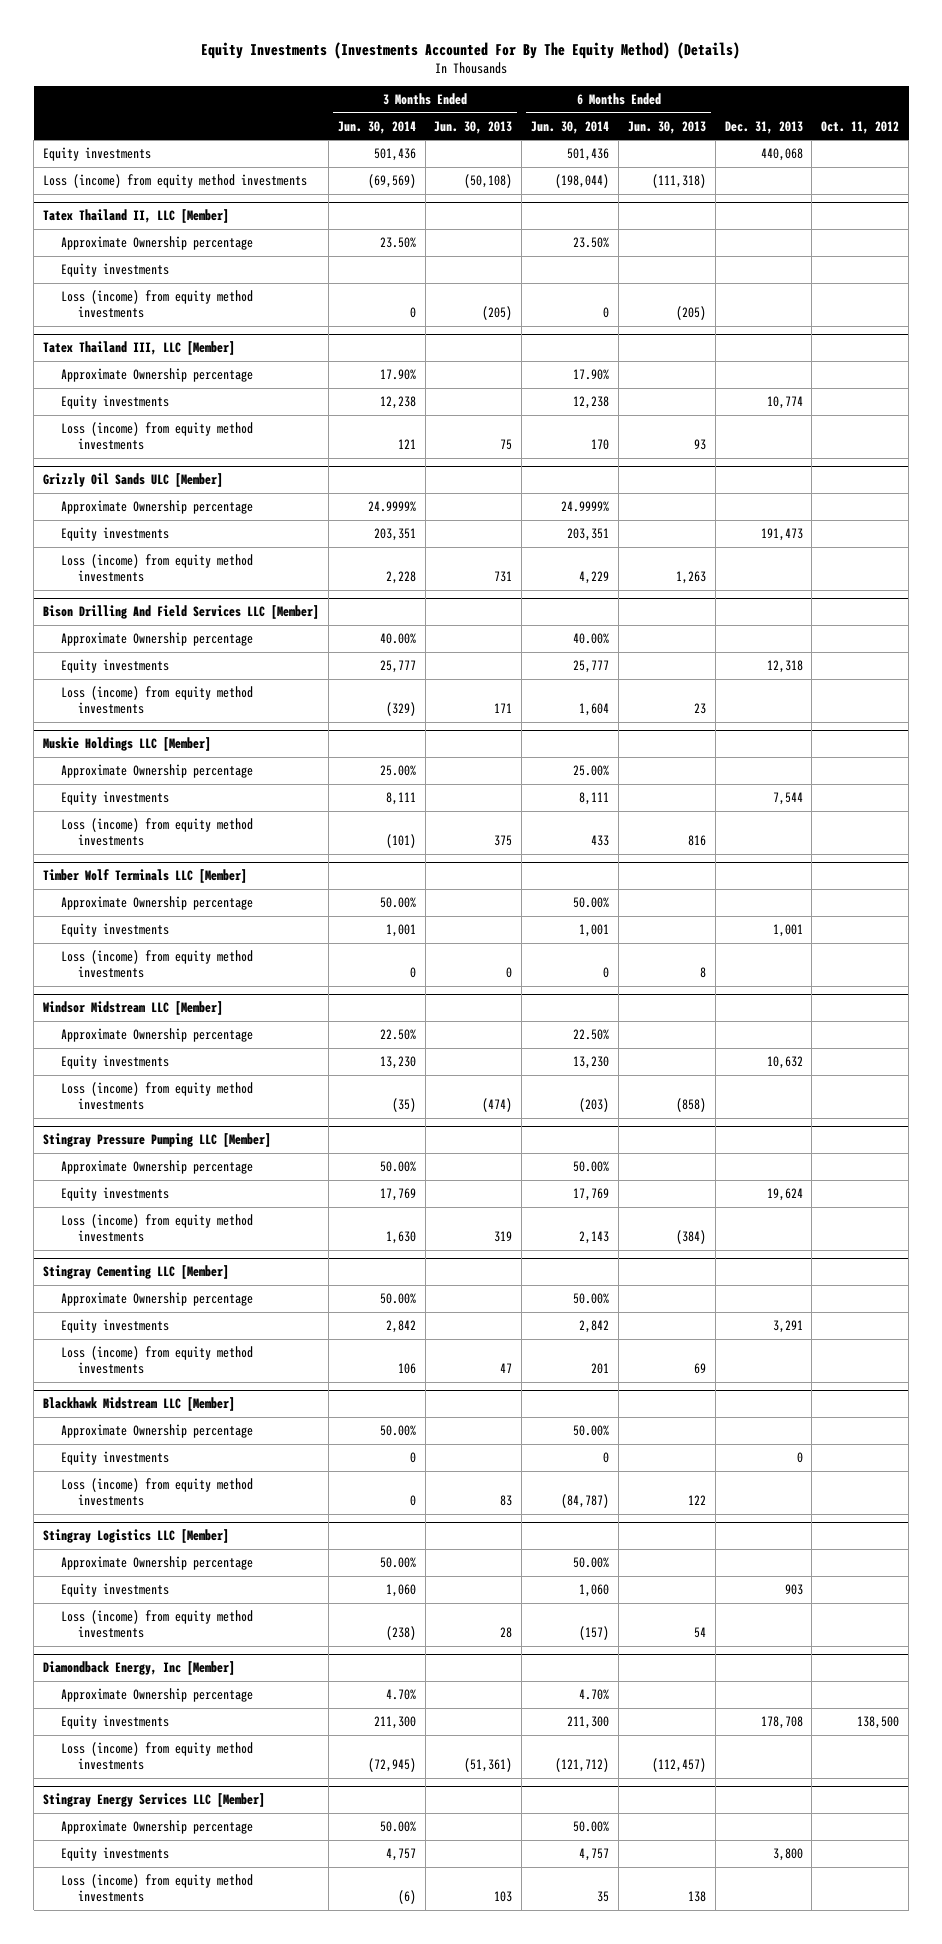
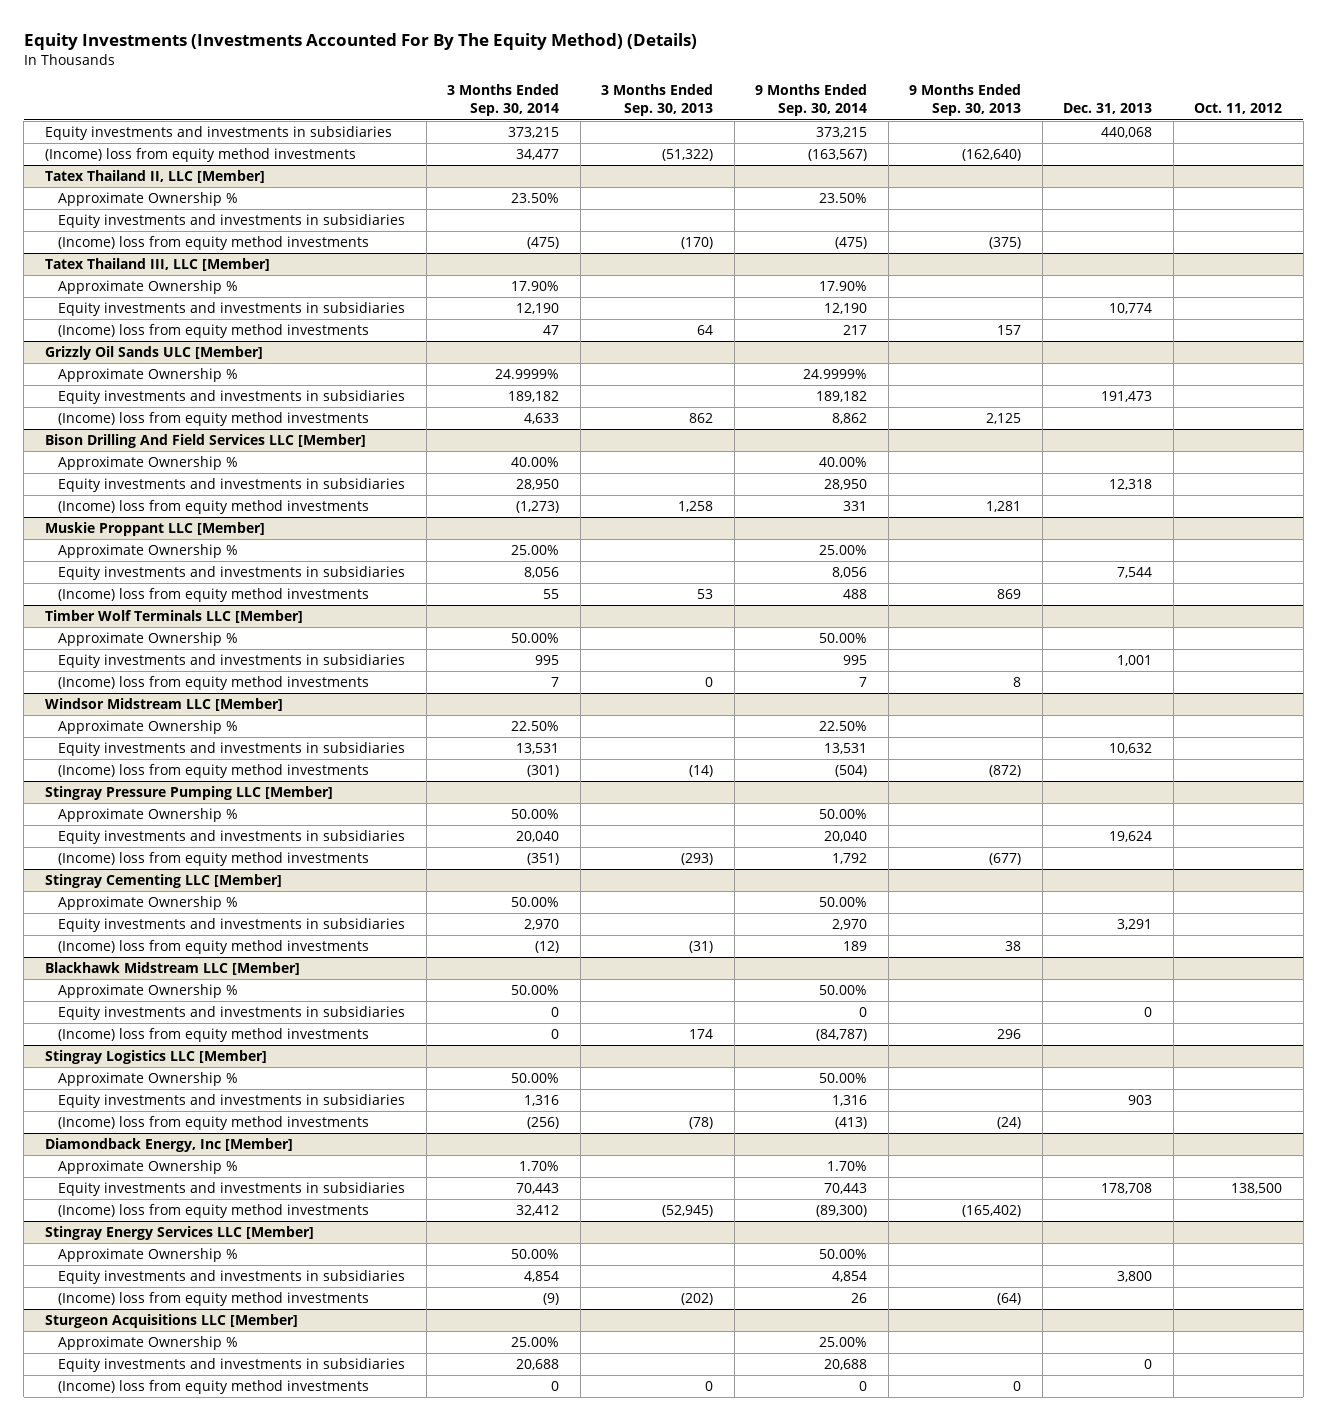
- | 3 Months Ended Jun. 30, 2014 | 3 Months Ended Jun. 30, 2013 | 6 Months Ended Jun. 30, 2014 | 6 Months Ended Jun. 30, 2013 | Dec. 31, 2013 | Oct. 11, 2012
+ | 3 Months Ended Sep. 30, 2014 | 3 Months Ended Sep. 30, 2013 | 9 Months Ended Sep. 30, 2014 | 9 Months Ended Sep. 30, 2013 | Dec. 31, 2013 | Oct. 11, 2012
- Equity investments | 501,436 | | 501,436 | | 440,068 |
- Loss (income) from equity method investments | (69,569) | (50,108) | (198,044) | (111,318) | |
+ Equity investments and investments in subsidiaries | 373,215 | | 373,215 | | 440,068 |
+ (Income) loss from equity method investments | 34,477 | (51,322) | (163,567) | (162,640) | |
@ Tatex Thailand II, LLC [Member]
- Approximate Ownership percentage | 23.50% | | 23.50% | | |
- Equity investments
- Loss (income) from equity method investments | 0 | (205) | 0 | (205) | |
+ Approximate Ownership % | 23.50% | | 23.50% | | |
+ Equity investments and investments in subsidiaries
+ (Income) loss from equity method investments | (475) | (170) | (475) | (375) | |
@ Tatex Thailand III, LLC [Member]
- Approximate Ownership percentage | 17.90% | | 17.90% | | |
- Equity investments | 12,238 | | 12,238 | | 10,774 |
- Loss (income) from equity method investments | 121 | 75 | 170 | 93 | |
+ Approximate Ownership % | 17.90% | | 17.90% | | |
+ Equity investments and investments in subsidiaries | 12,190 | | 12,190 | | 10,774 |
+ (Income) loss from equity method investments | 47 | 64 | 217 | 157 | |
@ Grizzly Oil Sands ULC [Member]
- Approximate Ownership percentage | 24.9999% | | 24.9999% | | |
- Equity investments | 203,351 | | 203,351 | | 191,473 |
- Loss (income) from equity method investments | 2,228 | 731 | 4,229 | 1,263 | |
+ Approximate Ownership % | 24.9999% | | 24.9999% | | |
+ Equity investments and investments in subsidiaries | 189,182 | | 189,182 | | 191,473 |
+ (Income) loss from equity method investments | 4,633 | 862 | 8,862 | 2,125 | |
@ Bison Drilling And Field Services LLC [Member]
- Approximate Ownership percentage | 40.00% | | 40.00% | | |
- Equity investments | 25,777 | | 25,777 | | 12,318 |
- Loss (income) from equity method investments | (329) | 171 | 1,604 | 23 | |
- Muskie Holdings LLC [Member]
- Approximate Ownership percentage | 25.00% | | 25.00% | | |
- Equity investments | 8,111 | | 8,111 | | 7,544 |
- Loss (income) from equity method investments | (101) | 375 | 433 | 816 | |
@ Bison Drilling And Field Services LLC [Member]
+ Approximate Ownership % | 40.00% | | 40.00% | | |
+ Equity investments and investments in subsidiaries | 28,950 | | 28,950 | | 12,318 |
+ (Income) loss from equity method investments | (1,273) | 1,258 | 331 | 1,281 | |
+ Muskie Proppant LLC [Member]
+ Approximate Ownership % | 25.00% | | 25.00% | | |
+ Equity investments and investments in subsidiaries | 8,056 | | 8,056 | | 7,544 |
+ (Income) loss from equity method investments | 55 | 53 | 488 | 869 | |
@ Timber Wolf Terminals LLC [Member]
- Approximate Ownership percentage | 50.00% | | 50.00% | | |
- Equity investments | 1,001 | | 1,001 | | 1,001 |
- Loss (income) from equity method investments | 0 | 0 | 0 | 8 | |
+ Approximate Ownership % | 50.00% | | 50.00% | | |
+ Equity investments and investments in subsidiaries | 995 | | 995 | | 1,001 |
+ (Income) loss from equity method investments | 7 | 0 | 7 | 8 | |
@ Windsor Midstream LLC [Member]
- Approximate Ownership percentage | 22.50% | | 22.50% | | |
- Equity investments | 13,230 | | 13,230 | | 10,632 |
- Loss (income) from equity method investments | (35) | (474) | (203) | (858) | |
+ Approximate Ownership % | 22.50% | | 22.50% | | |
+ Equity investments and investments in subsidiaries | 13,531 | | 13,531 | | 10,632 |
+ (Income) loss from equity method investments | (301) | (14) | (504) | (872) | |
@ Stingray Pressure Pumping LLC [Member]
- Approximate Ownership percentage | 50.00% | | 50.00% | | |
- Equity investments | 17,769 | | 17,769 | | 19,624 |
- Loss (income) from equity method investments | 1,630 | 319 | 2,143 | (384) | |
+ Approximate Ownership % | 50.00% | | 50.00% | | |
+ Equity investments and investments in subsidiaries | 20,040 | | 20,040 | | 19,624 |
+ (Income) loss from equity method investments | (351) | (293) | 1,792 | (677) | |
@ Stingray Cementing LLC [Member]
- Approximate Ownership percentage | 50.00% | | 50.00% | | |
- Equity investments | 2,842 | | 2,842 | | 3,291 |
- Loss (income) from equity method investments | 106 | 47 | 201 | 69 | |
+ Approximate Ownership % | 50.00% | | 50.00% | | |
+ Equity investments and investments in subsidiaries | 2,970 | | 2,970 | | 3,291 |
+ (Income) loss from equity method investments | (12) | (31) | 189 | 38 | |
@ Blackhawk Midstream LLC [Member]
- Approximate Ownership percentage | 50.00% | | 50.00% | | |
- Equity investments | 0 | | 0 | | 0 |
- Loss (income) from equity method investments | 0 | 83 | (84,787) | 122 | |
+ Approximate Ownership % | 50.00% | | 50.00% | | |
+ Equity investments and investments in subsidiaries | 0 | | 0 | | 0 |
+ (Income) loss from equity method investments | 0 | 174 | (84,787) | 296 | |
@ Stingray Logistics LLC [Member]
- Approximate Ownership percentage | 50.00% | | 50.00% | | |
- Equity investments | 1,060 | | 1,060 | | 903 |
- Loss (income) from equity method investments | (238) | 28 | (157) | 54 | |
+ Approximate Ownership % | 50.00% | | 50.00% | | |
+ Equity investments and investments in subsidiaries | 1,316 | | 1,316 | | 903 |
+ (Income) loss from equity method investments | (256) | (78) | (413) | (24) | |
@ Diamondback Energy, Inc [Member]
- Approximate Ownership percentage | 4.70% | | 4.70% | | |
- Equity investments | 211,300 | | 211,300 | | 178,708 | 138,500
- Loss (income) from equity method investments | (72,945) | (51,361) | (121,712) | (112,457) | |
+ Approximate Ownership % | 1.70% | | 1.70% | | |
+ Equity investments and investments in subsidiaries | 70,443 | | 70,443 | | 178,708 | 138,500
+ (Income) loss from equity method investments | 32,412 | (52,945) | (89,300) | (165,402) | |
@ Stingray Energy Services LLC [Member]
- Approximate Ownership percentage | 50.00% | | 50.00% | | |
- Equity investments | 4,757 | | 4,757 | | 3,800 |
- Loss (income) from equity method investments | (6) | 103 | 35 | 138 | |
+ Approximate Ownership % | 50.00% | | 50.00% | | |
+ Equity investments and investments in subsidiaries | 4,854 | | 4,854 | | 3,800 |
+ (Income) loss from equity method investments | (9) | (202) | 26 | (64) | |
+ Sturgeon Acquisitions LLC [Member]
+ Approximate Ownership % | 25.00% | | 25.00% | | |
+ Equity investments and investments in subsidiaries | 20,688 | | 20,688 | | 0 |
+ (Income) loss from equity method investments | 0 | 0 | 0 | 0 | |

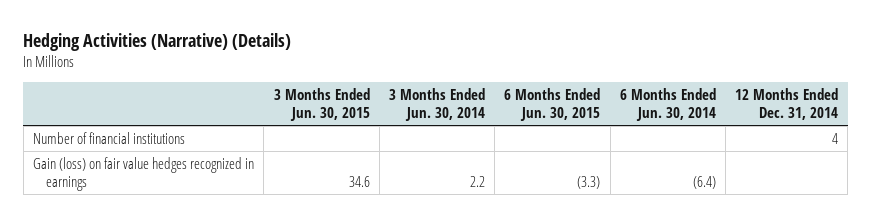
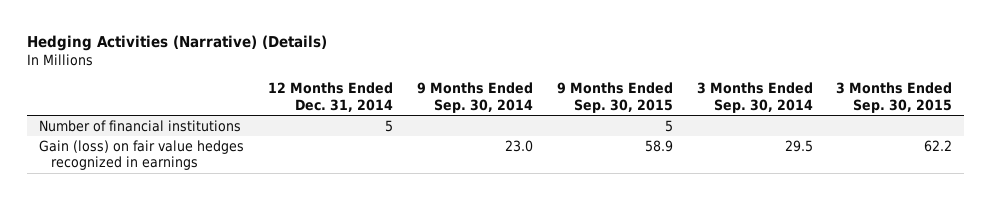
- | 3 Months Ended Jun. 30, 2015 | 3 Months Ended Jun. 30, 2014 | 6 Months Ended Jun. 30, 2015 | 6 Months Ended Jun. 30, 2014 | 12 Months Ended Dec. 31, 2014
+ | 12 Months Ended Dec. 31, 2014 | 9 Months Ended Sep. 30, 2014 | 9 Months Ended Sep. 30, 2015 | 3 Months Ended Sep. 30, 2014 | 3 Months Ended Sep. 30, 2015
- Number of financial institutions | | | | | 4
+ Number of financial institutions | 5 | | 5 | |

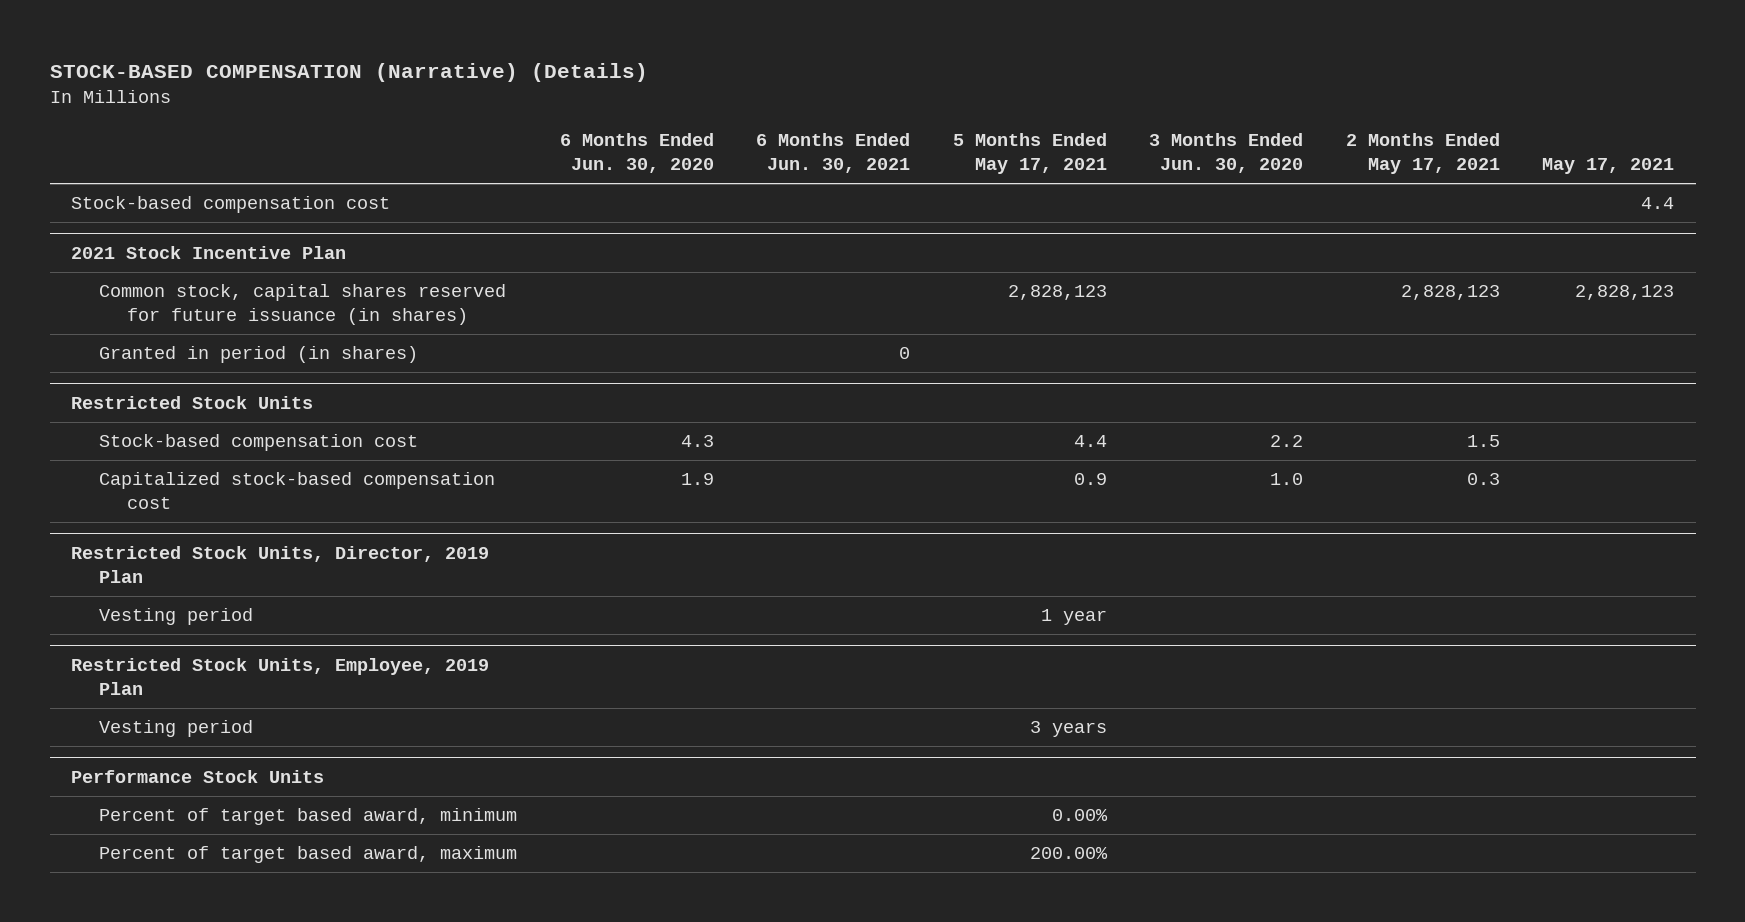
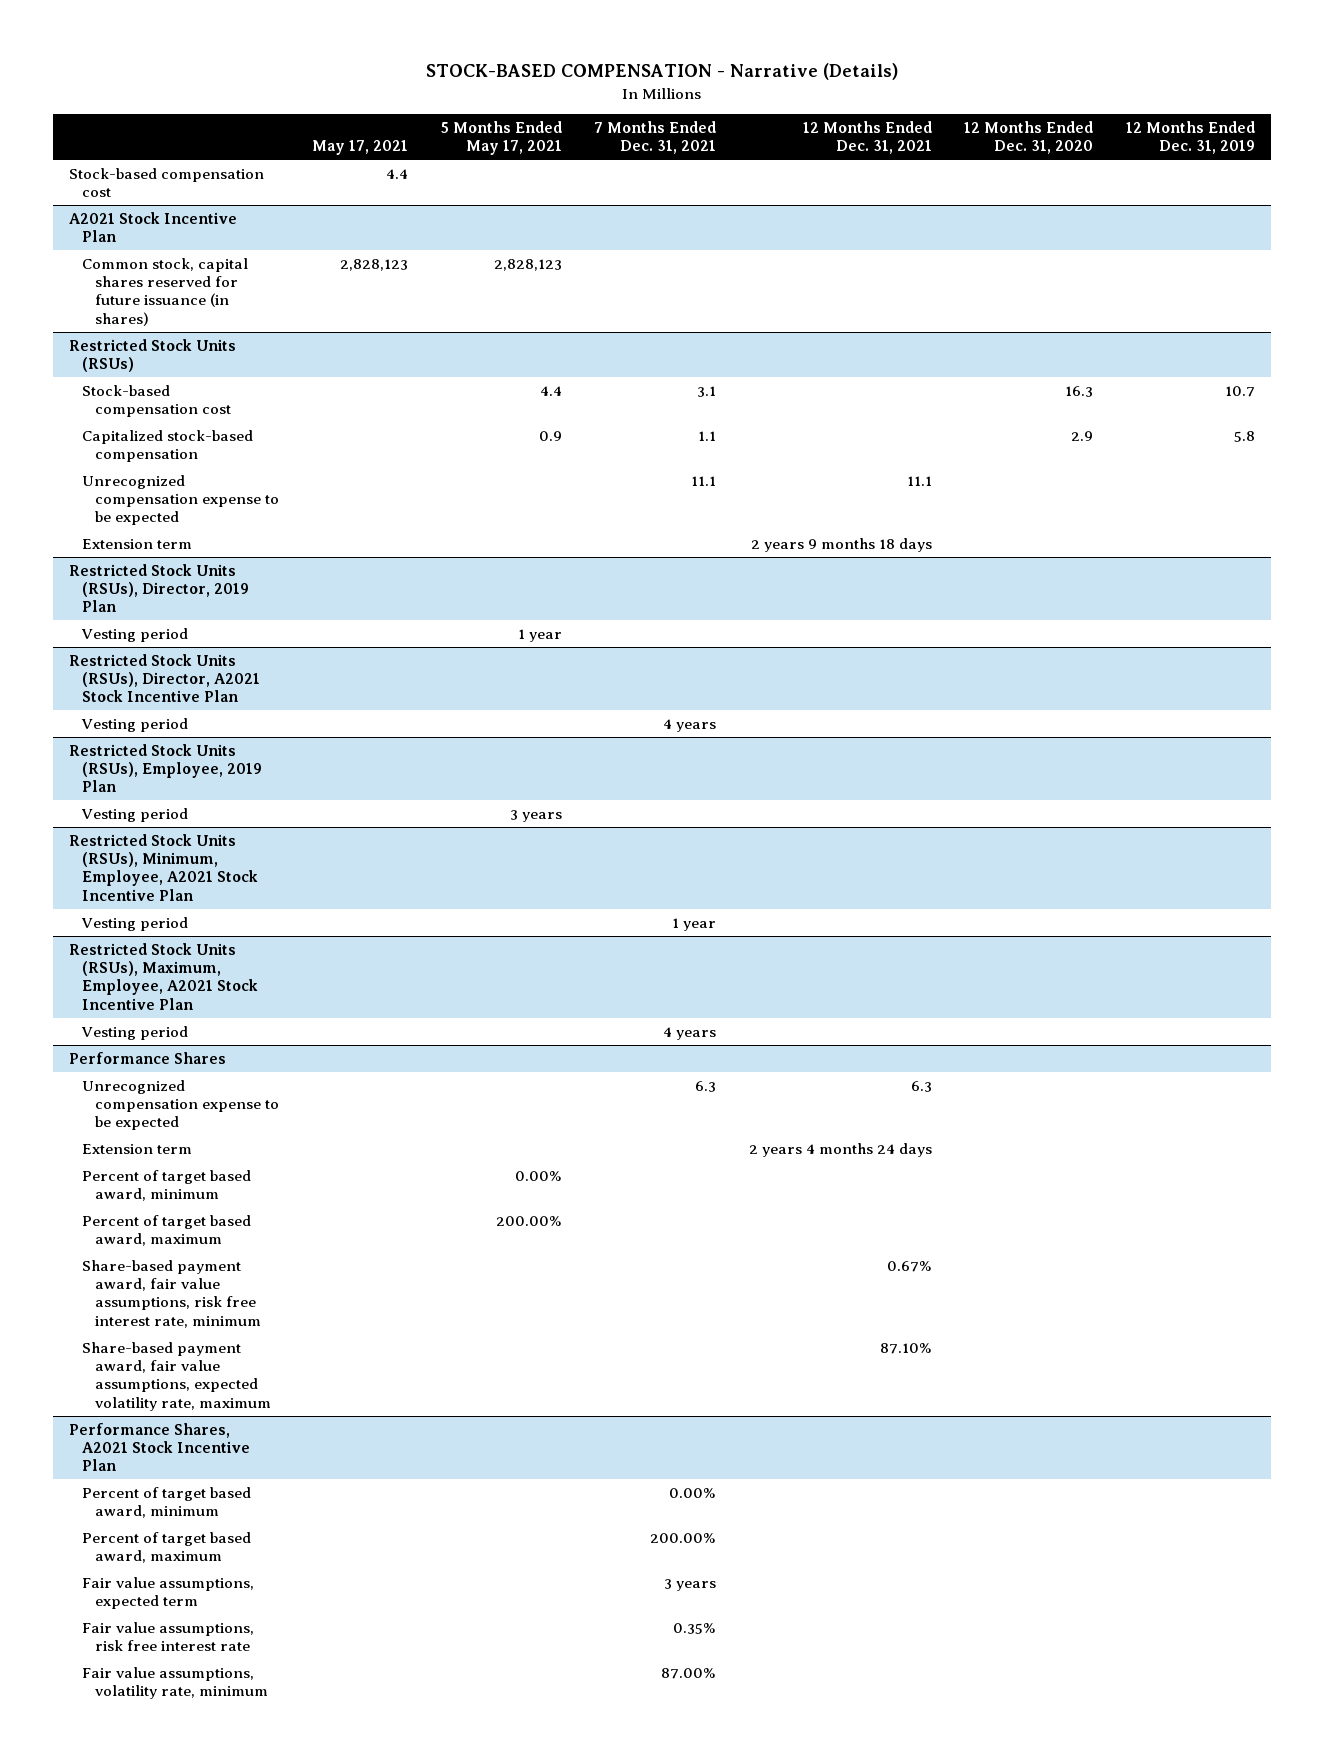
- STOCK-BASED COMPENSATION (Narrative) (Details)
+ STOCK-BASED COMPENSATION - Narrative (Details)
- | 6 Months Ended Jun. 30, 2020 | 6 Months Ended Jun. 30, 2021 | 5 Months Ended May 17, 2021 | 3 Months Ended Jun. 30, 2020 | 2 Months Ended May 17, 2021 | May 17, 2021
+ | May 17, 2021 | 5 Months Ended May 17, 2021 | 7 Months Ended Dec. 31, 2021 | 12 Months Ended Dec. 31, 2021 | 12 Months Ended Dec. 31, 2020 | 12 Months Ended Dec. 31, 2019
- 2021 Stock Incentive Plan
+ A2021 Stock Incentive Plan
- Granted in period (in shares) | | 0 | | | |
- Restricted Stock Units
+ Restricted Stock Units (RSUs)
- Capitalized stock-based compensation cost | 1.9 | | 0.9 | 1.0 | 0.3 |
- Restricted Stock Units, Director, 2019 Plan
+ Capitalized stock-based compensation | | 0.9 | 1.1 | | 2.9 | 5.8
+ Unrecognized compensation expense to be expected | | | 11.1 | 11.1 | |
+ Extension term | | | | 2 years 9 months 18 days | |
+ Restricted Stock Units (RSUs), Director, 2019 Plan
- Restricted Stock Units, Employee, 2019 Plan
+ Restricted Stock Units (RSUs), Director, A2021 Stock Incentive Plan
+ Vesting period | | | 4 years | | |
+ Restricted Stock Units (RSUs), Employee, 2019 Plan
- Performance Stock Units
+ Restricted Stock Units (RSUs), Minimum, Employee, A2021 Stock Incentive Plan
+ Vesting period | | | 1 year | | |
+ Restricted Stock Units (RSUs), Maximum, Employee, A2021 Stock Incentive Plan
+ Vesting period | | | 4 years | | |
+ Performance Shares
+ Unrecognized compensation expense to be expected | | | 6.3 | 6.3 | |
+ Extension term | | | | 2 years 4 months 24 days | |
+ Share-based payment award, fair value assumptions, risk free interest rate, minimum | | | | 0.67% | |
+ Share-based payment award, fair value assumptions, expected volatility rate, maximum | | | | 87.10% | |
+ Performance Shares, A2021 Stock Incentive Plan
+ Percent of target based award, minimum | | | 0.00% | | |
+ Percent of target based award, maximum | | | 200.00% | | |
+ Fair value assumptions, expected term | | | 3 years | | |
+ Fair value assumptions, risk free interest rate | | | 0.35% | | |
+ Fair value assumptions, volatility rate, minimum | | | 87.00% | | |

